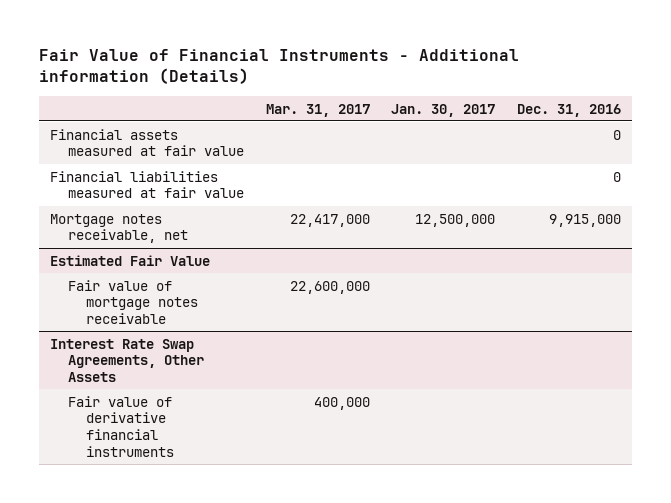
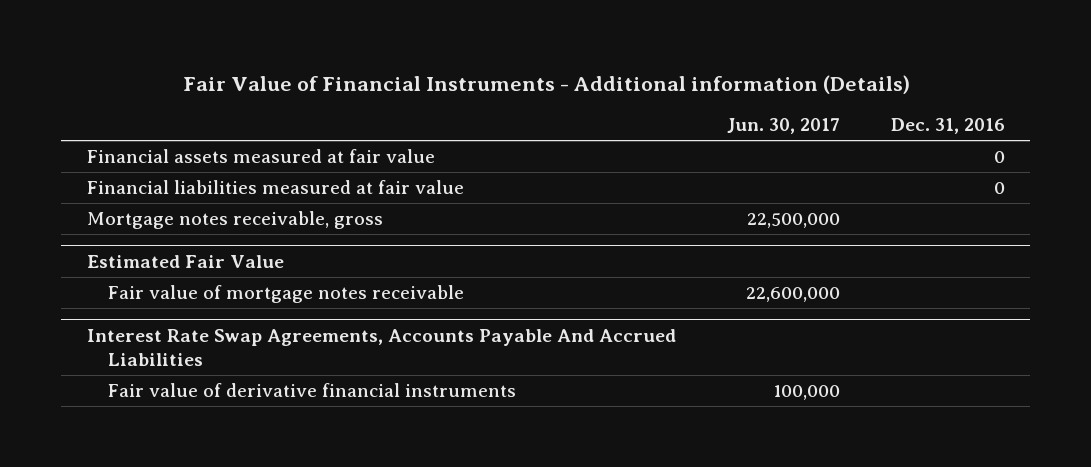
- | Mar. 31, 2017 | Jan. 30, 2017 | Dec. 31, 2016
+ | Jun. 30, 2017 | Dec. 31, 2016
- Mortgage notes receivable, net | 22,417,000 | 12,500,000 | 9,915,000
+ Mortgage notes receivable, gross | 22,500,000 |
- Interest Rate Swap Agreements, Other Assets
- Fair value of derivative financial instruments | 400,000 | |
+ Interest Rate Swap Agreements, Accounts Payable And Accrued Liabilities
+ Fair value of derivative financial instruments | 100,000 |

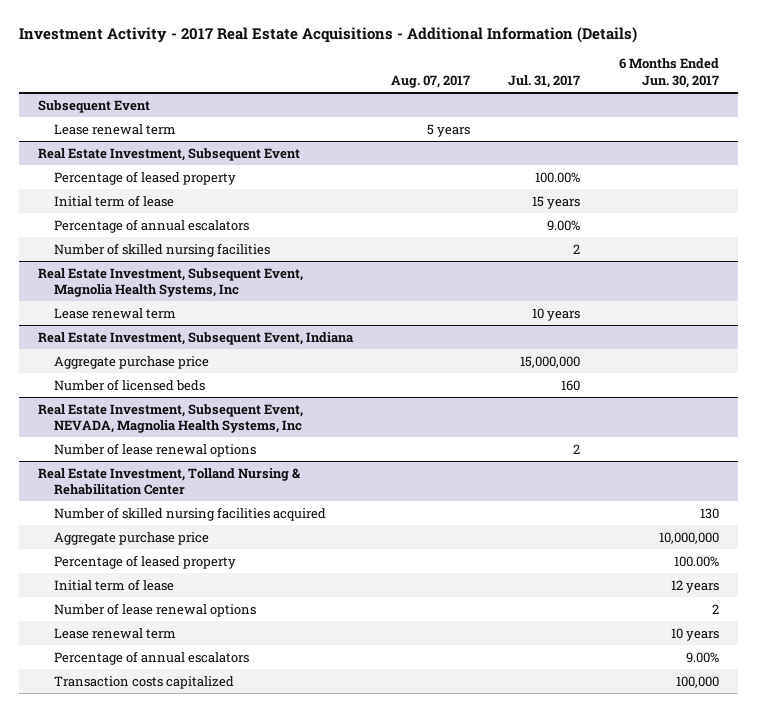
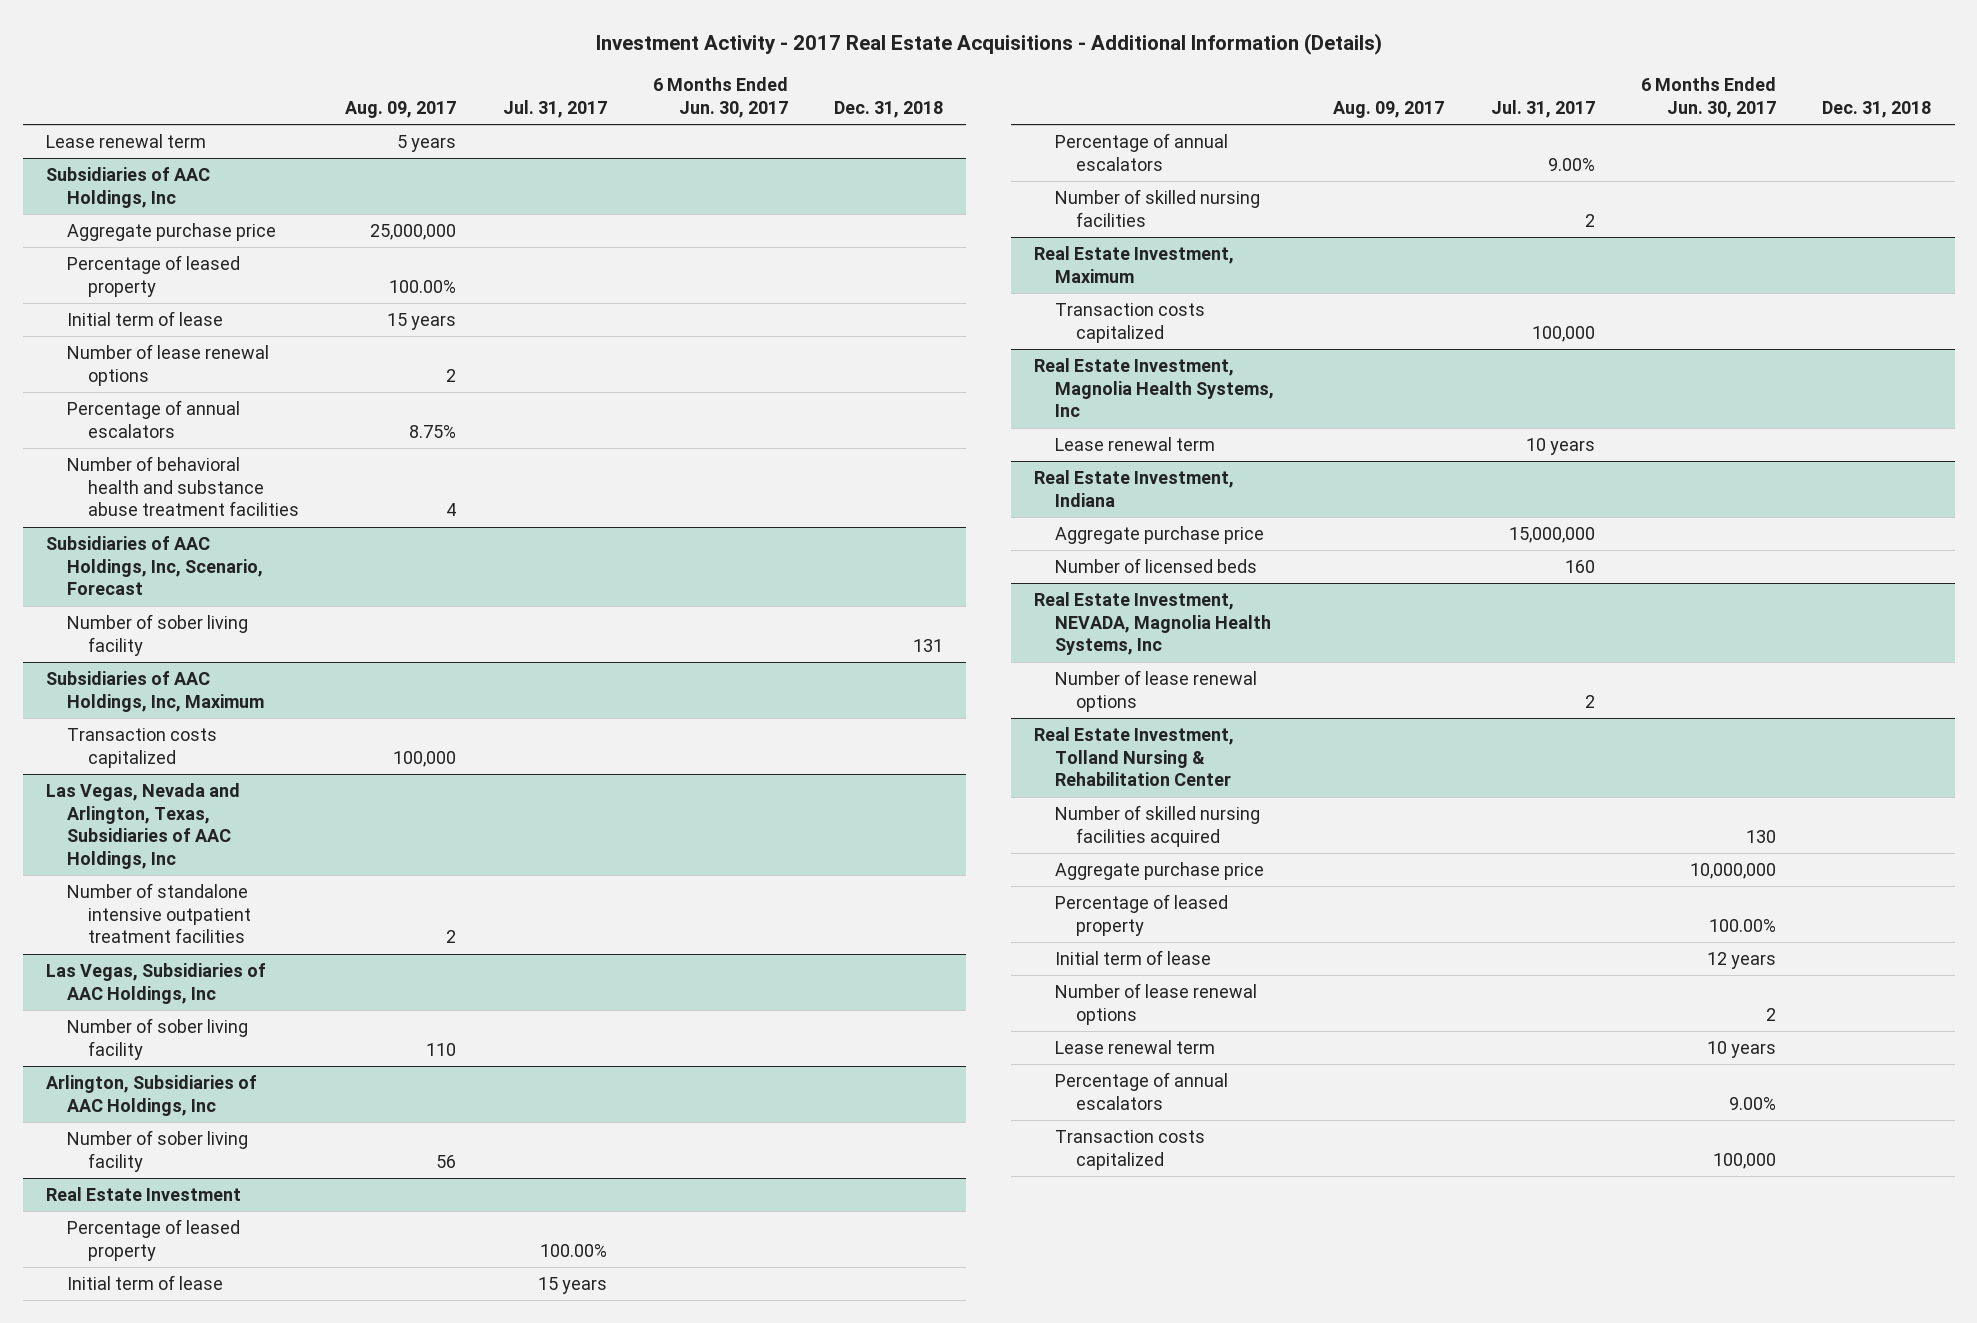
- | Aug. 07, 2017 | Jul. 31, 2017 | 6 Months Ended Jun. 30, 2017
+ | Aug. 09, 2017 | Jul. 31, 2017 | 6 Months Ended Jun. 30, 2017 | Dec. 31, 2018
- Subsequent Event
- Lease renewal term | 5 years | |
- Real Estate Investment, Subsequent Event
+ Lease renewal term | 5 years | | |
+ Subsidiaries of AAC Holdings, Inc
+ Aggregate purchase price | 25,000,000 | | |
+ Percentage of leased property | 100.00% | | |
+ Initial term of lease | 15 years | | |
+ Number of lease renewal options | 2 | | |
+ Percentage of annual escalators | 8.75% | | |
+ Number of behavioral health and substance abuse treatment facilities | 4 | | |
+ Subsidiaries of AAC Holdings, Inc, Scenario, Forecast
+ Number of sober living facility | | | | 131
+ Subsidiaries of AAC Holdings, Inc, Maximum
+ Transaction costs capitalized | 100,000 | | |
+ Las Vegas, Nevada and Arlington, Texas, Subsidiaries of AAC Holdings, Inc
+ Number of standalone intensive outpatient treatment facilities | 2 | | |
+ Las Vegas, Subsidiaries of AAC Holdings, Inc
+ Number of sober living facility | 110 | | |
+ Arlington, Subsidiaries of AAC Holdings, Inc
+ Number of sober living facility | 56 | | |
+ Real Estate Investment
- Real Estate Investment, Subsequent Event, Magnolia Health Systems, Inc
+ Real Estate Investment, Maximum
+ Transaction costs capitalized | | 100,000 | |
+ Real Estate Investment, Magnolia Health Systems, Inc
- Real Estate Investment, Subsequent Event, Indiana
+ Real Estate Investment, Indiana
- Real Estate Investment, Subsequent Event, NEVADA, Magnolia Health Systems, Inc
+ Real Estate Investment, NEVADA, Magnolia Health Systems, Inc

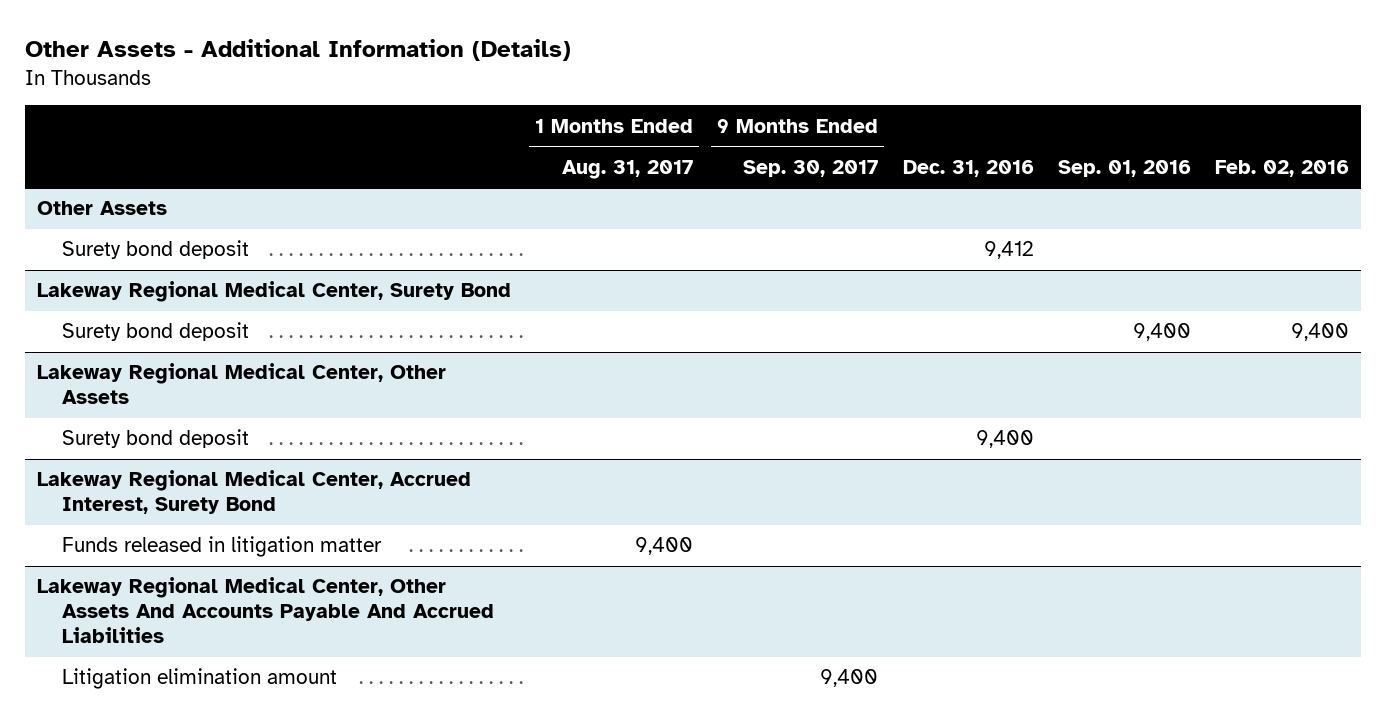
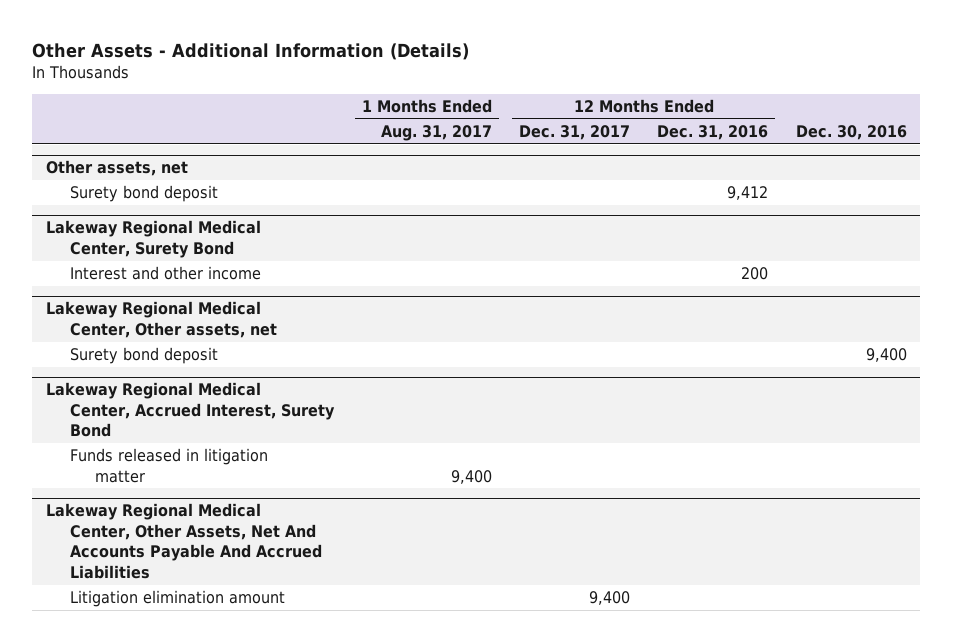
- | 1 Months Ended Aug. 31, 2017 | 9 Months Ended Sep. 30, 2017 | Dec. 31, 2016 | Sep. 01, 2016 | Feb. 02, 2016
+ | 1 Months Ended Aug. 31, 2017 | 12 Months Ended Dec. 31, 2017 | 12 Months Ended Dec. 31, 2016 | Dec. 30, 2016
- Other Assets
+ Other assets, net
@ Lakeway Regional Medical Center, Surety Bond
- Surety bond deposit | | | | 9,400 | 9,400
- Lakeway Regional Medical Center, Other Assets
@ Lakeway Regional Medical Center, Surety Bond
+ Interest and other income | | | 200 |
+ Lakeway Regional Medical Center, Other assets, net
- Lakeway Regional Medical Center, Other Assets And Accounts Payable And Accrued Liabilities
+ Lakeway Regional Medical Center, Other Assets, Net And Accounts Payable And Accrued Liabilities

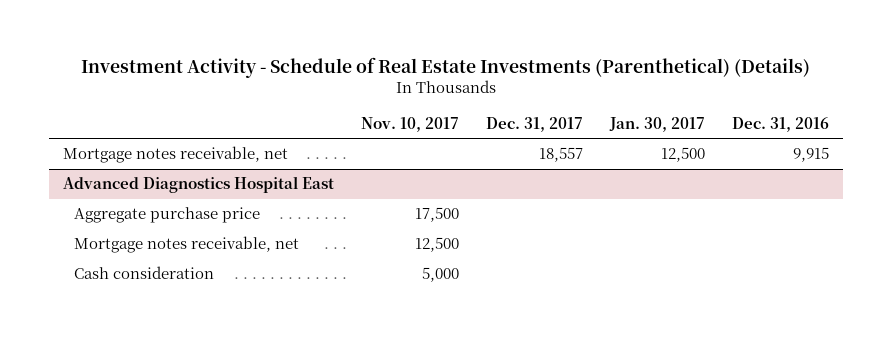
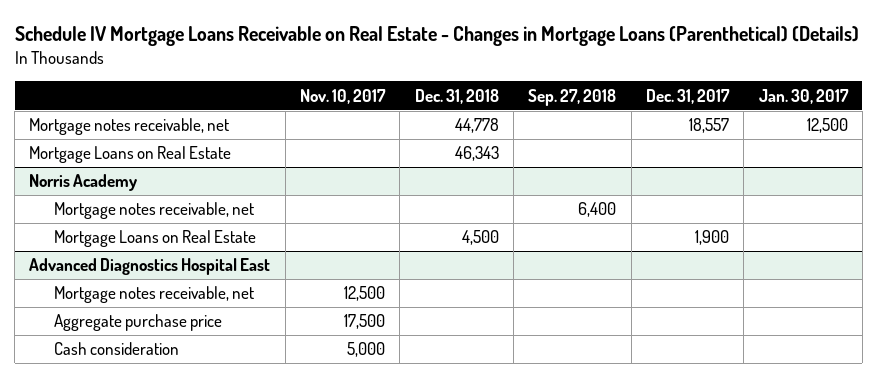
- Investment Activity - Schedule of Real Estate Investments (Parenthetical) (Details)
+ Schedule IV Mortgage Loans Receivable on Real Estate - Changes in Mortgage Loans (Parenthetical) (Details)
- | Nov. 10, 2017 | Dec. 31, 2017 | Jan. 30, 2017 | Dec. 31, 2016
+ | Nov. 10, 2017 | Dec. 31, 2018 | Sep. 27, 2018 | Dec. 31, 2017 | Jan. 30, 2017
+ Mortgage Loans on Real Estate | | 46,343 | | |
+ Norris Academy
+ Mortgage notes receivable, net | | | 6,400 | |
+ Mortgage Loans on Real Estate | | 4,500 | | 1,900 |
@ Advanced Diagnostics Hospital East
moved down: Aggregate purchase price | 17,500 | | | |

